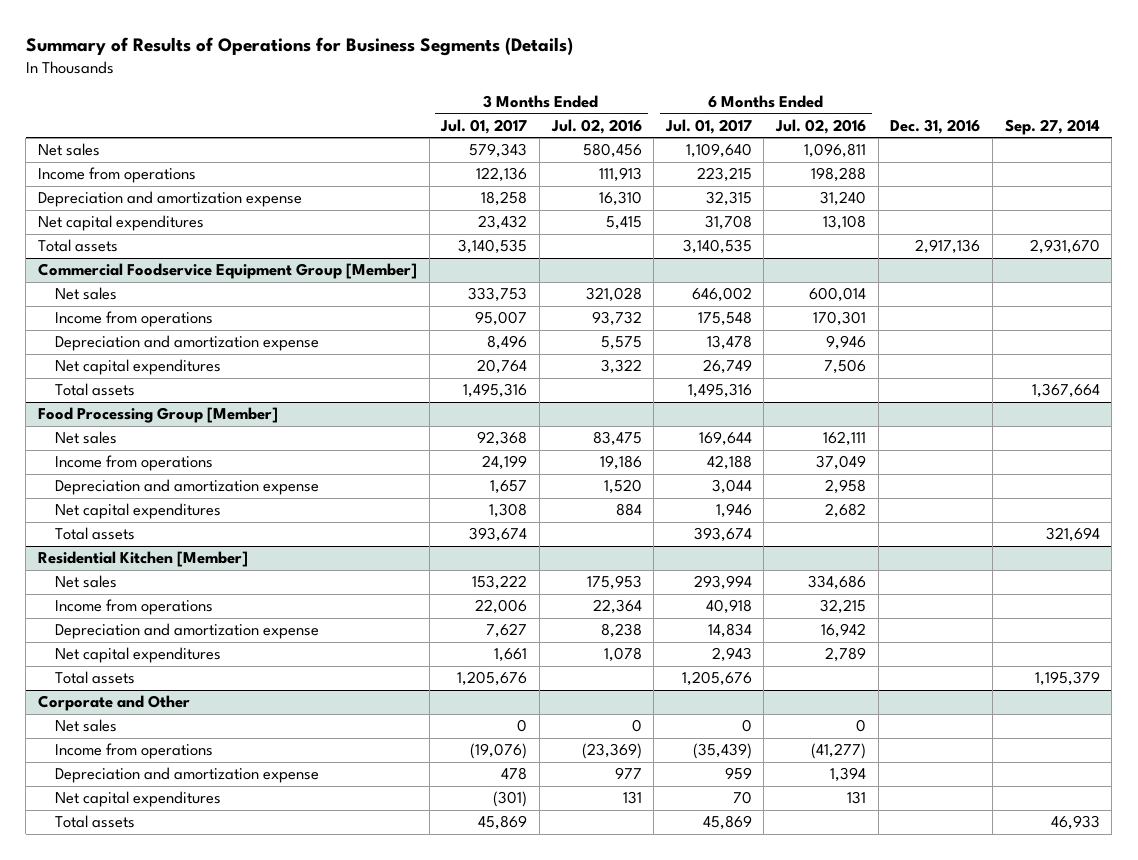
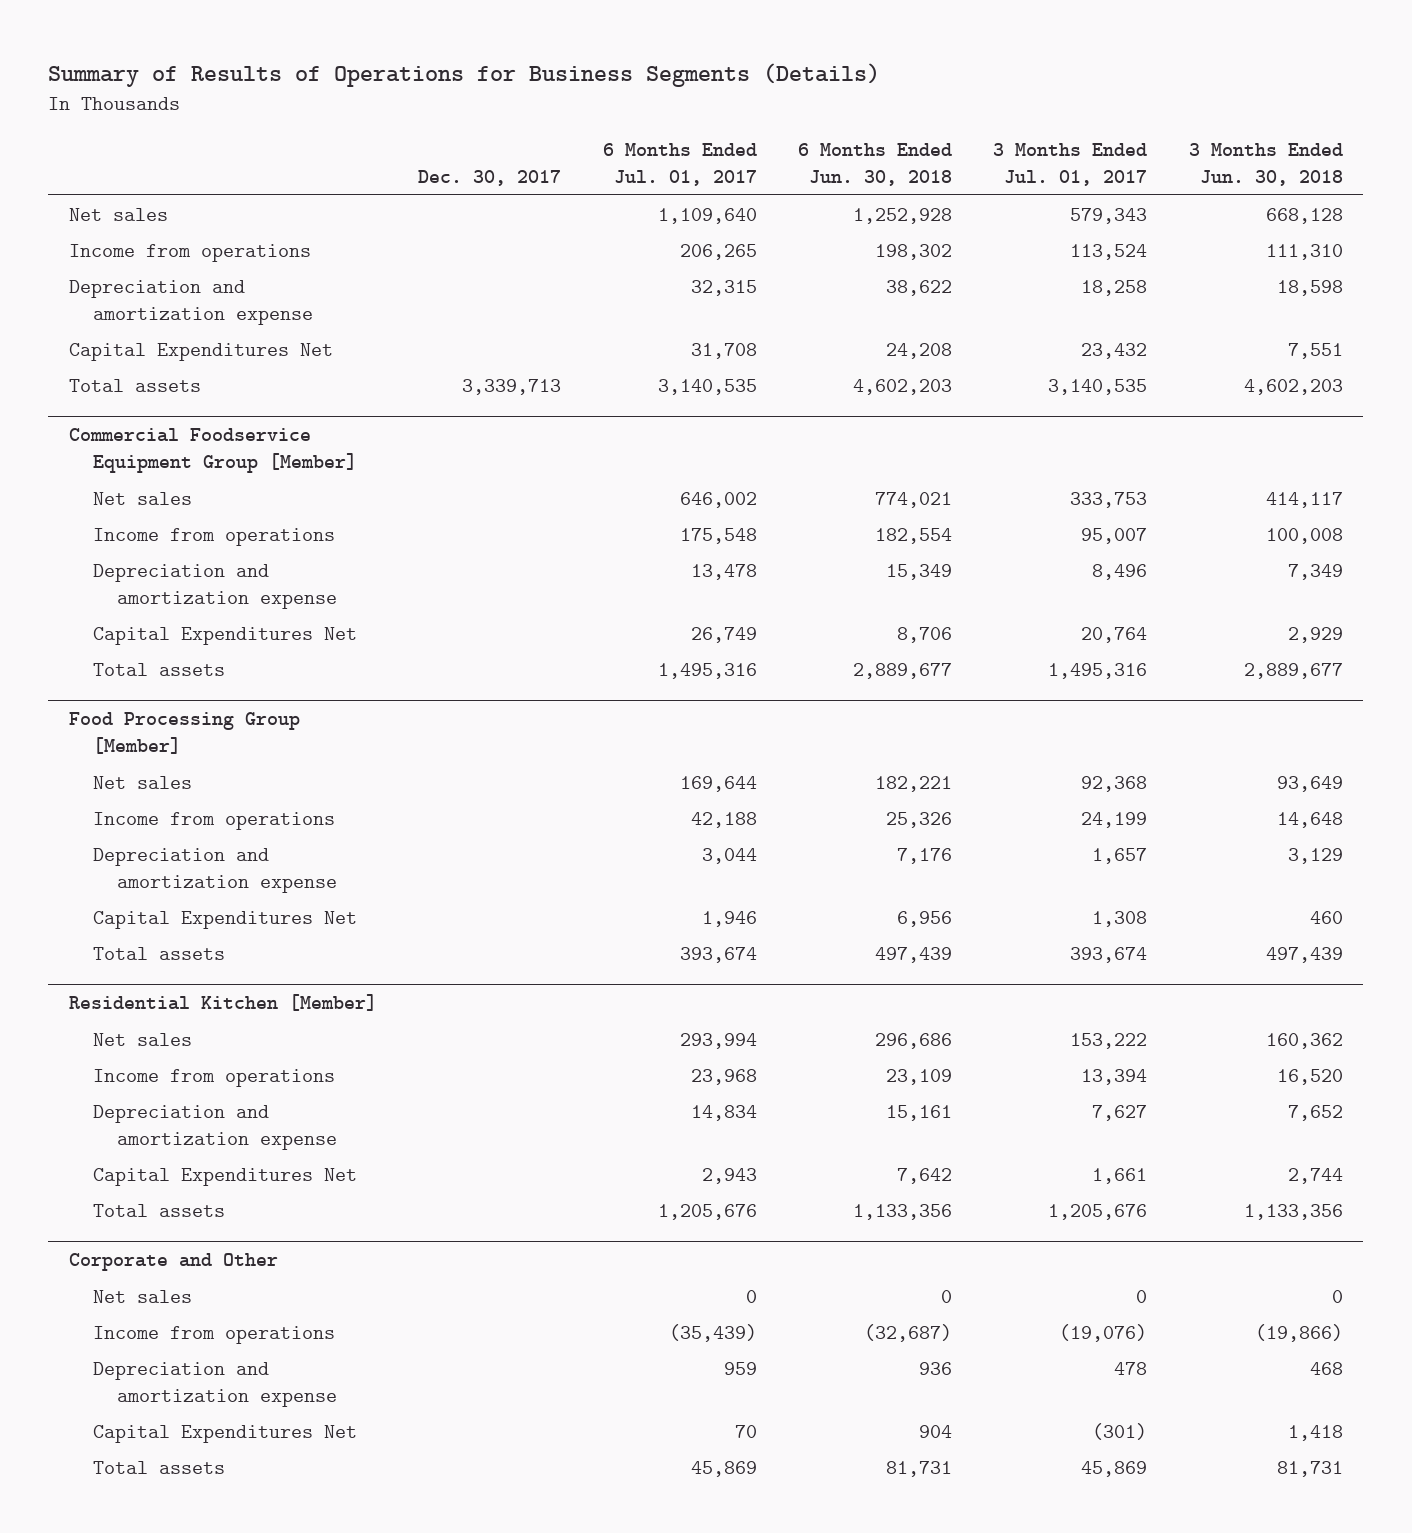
- | 3 Months Ended Jul. 01, 2017 | 3 Months Ended Jul. 02, 2016 | 6 Months Ended Jul. 01, 2017 | 6 Months Ended Jul. 02, 2016 | Dec. 31, 2016 | Sep. 27, 2014
+ | Dec. 30, 2017 | 6 Months Ended Jul. 01, 2017 | 6 Months Ended Jun. 30, 2018 | 3 Months Ended Jul. 01, 2017 | 3 Months Ended Jun. 30, 2018
- Income from operations | 122,136 | 111,913 | 223,215 | 198,288 | |
+ Income from operations | | 206,265 | 198,302 | 113,524 | 111,310
- Net capital expenditures | 23,432 | 5,415 | 31,708 | 13,108 | |
+ Capital Expenditures Net | | 31,708 | 24,208 | 23,432 | 7,551
@ Commercial Foodservice Equipment Group [Member]
- Net capital expenditures | 20,764 | 3,322 | 26,749 | 7,506 | |
+ Capital Expenditures Net | | 26,749 | 8,706 | 20,764 | 2,929
@ Food Processing Group [Member]
- Net capital expenditures | 1,308 | 884 | 1,946 | 2,682 | |
+ Capital Expenditures Net | | 1,946 | 6,956 | 1,308 | 460
@ Residential Kitchen [Member]
- Income from operations | 22,006 | 22,364 | 40,918 | 32,215 | |
+ Income from operations | | 23,968 | 23,109 | 13,394 | 16,520
- Net capital expenditures | 1,661 | 1,078 | 2,943 | 2,789 | |
+ Capital Expenditures Net | | 2,943 | 7,642 | 1,661 | 2,744
@ Corporate and Other
- Net capital expenditures | (301) | 131 | 70 | 131 | |
+ Capital Expenditures Net | | 70 | 904 | (301) | 1,418

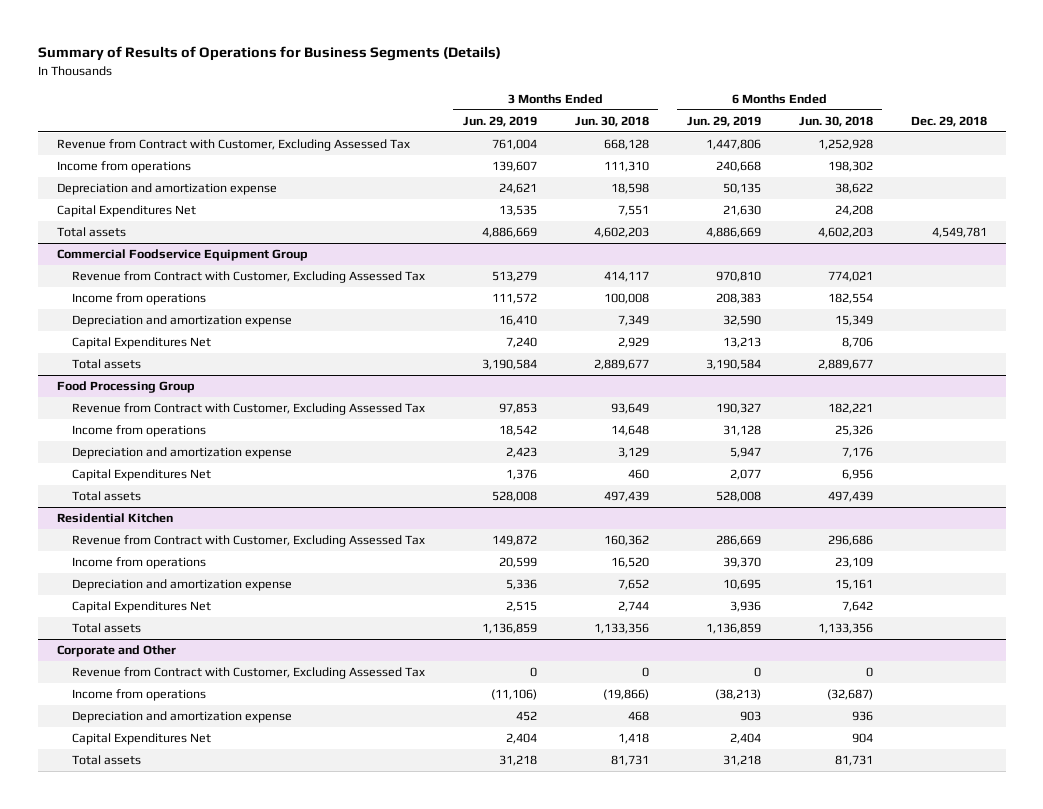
- | Dec. 30, 2017 | 6 Months Ended Jul. 01, 2017 | 6 Months Ended Jun. 30, 2018 | 3 Months Ended Jul. 01, 2017 | 3 Months Ended Jun. 30, 2018
+ | 3 Months Ended Jun. 29, 2019 | 3 Months Ended Jun. 30, 2018 | 6 Months Ended Jun. 29, 2019 | 6 Months Ended Jun. 30, 2018 | Dec. 29, 2018
- Net sales | | 1,109,640 | 1,252,928 | 579,343 | 668,128
+ Revenue from Contract with Customer, Excluding Assessed Tax | 761,004 | 668,128 | 1,447,806 | 1,252,928 |
- Commercial Foodservice Equipment Group [Member]
- Net sales | | 646,002 | 774,021 | 333,753 | 414,117
+ Commercial Foodservice Equipment Group
+ Revenue from Contract with Customer, Excluding Assessed Tax | 513,279 | 414,117 | 970,810 | 774,021 |
- Food Processing Group [Member]
- Net sales | | 169,644 | 182,221 | 92,368 | 93,649
+ Food Processing Group
+ Revenue from Contract with Customer, Excluding Assessed Tax | 97,853 | 93,649 | 190,327 | 182,221 |
- Residential Kitchen [Member]
- Net sales | | 293,994 | 296,686 | 153,222 | 160,362
+ Residential Kitchen
+ Revenue from Contract with Customer, Excluding Assessed Tax | 149,872 | 160,362 | 286,669 | 296,686 |
@ Corporate and Other
- Net sales | | 0 | 0 | 0 | 0
+ Revenue from Contract with Customer, Excluding Assessed Tax | 0 | 0 | 0 | 0 |

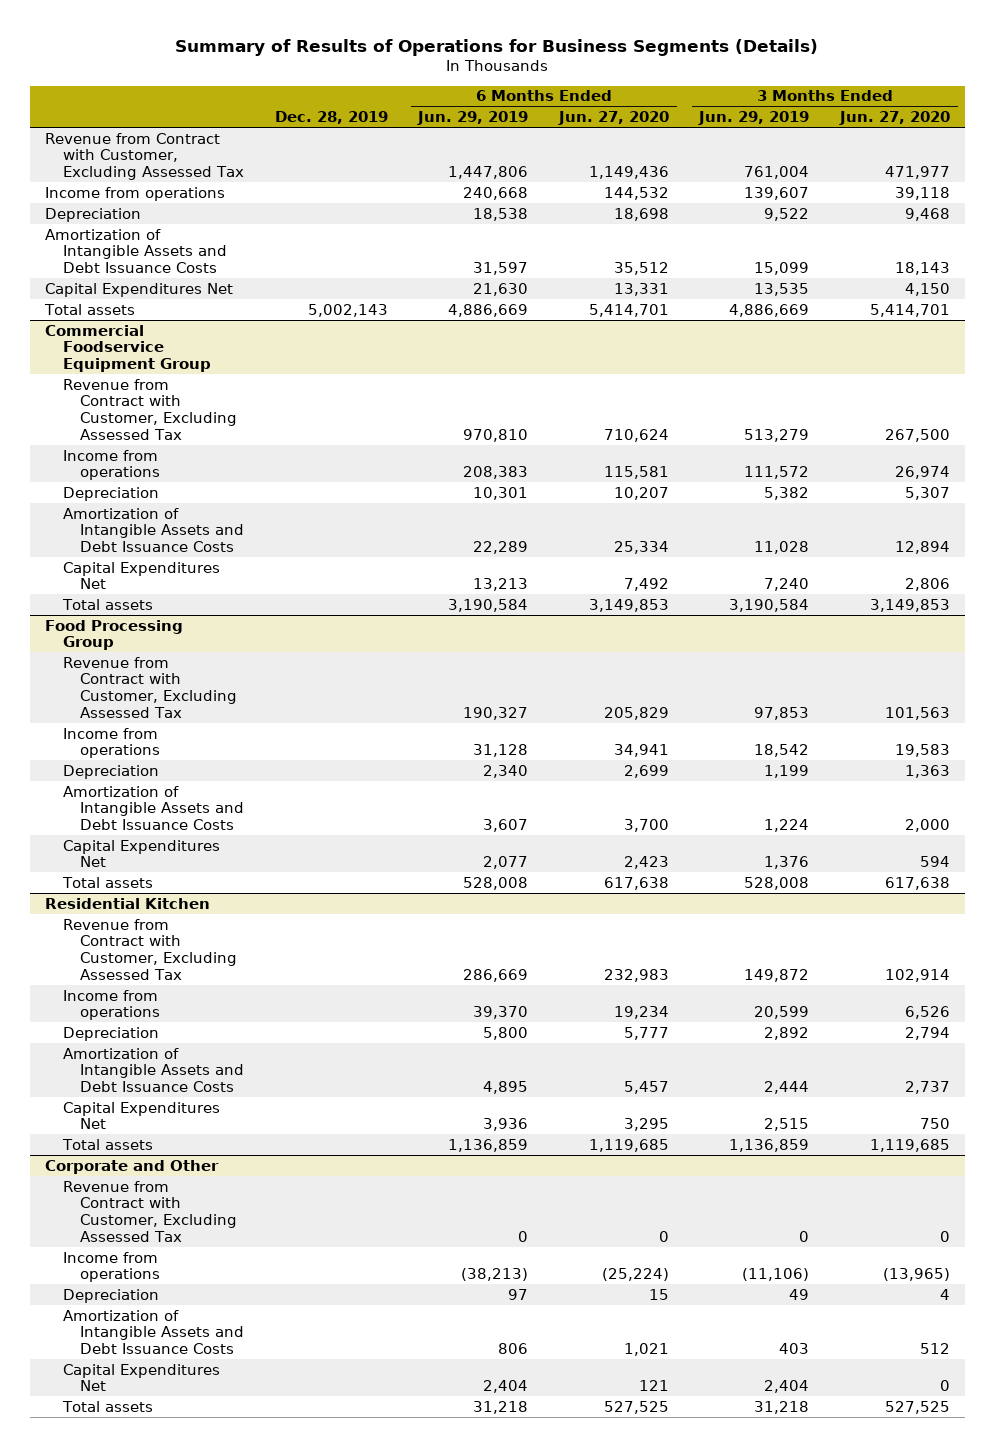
- | 3 Months Ended Jun. 29, 2019 | 3 Months Ended Jun. 30, 2018 | 6 Months Ended Jun. 29, 2019 | 6 Months Ended Jun. 30, 2018 | Dec. 29, 2018
+ | Dec. 28, 2019 | 6 Months Ended Jun. 29, 2019 | 6 Months Ended Jun. 27, 2020 | 3 Months Ended Jun. 29, 2019 | 3 Months Ended Jun. 27, 2020
- Depreciation and amortization expense | 24,621 | 18,598 | 50,135 | 38,622 |
+ Depreciation | | 18,538 | 18,698 | 9,522 | 9,468
+ Amortization of Intangible Assets and Debt Issuance Costs | | 31,597 | 35,512 | 15,099 | 18,143
@ Commercial Foodservice Equipment Group
- Depreciation and amortization expense | 16,410 | 7,349 | 32,590 | 15,349 |
+ Depreciation | | 10,301 | 10,207 | 5,382 | 5,307
+ Amortization of Intangible Assets and Debt Issuance Costs | | 22,289 | 25,334 | 11,028 | 12,894
@ Food Processing Group
- Depreciation and amortization expense | 2,423 | 3,129 | 5,947 | 7,176 |
+ Depreciation | | 2,340 | 2,699 | 1,199 | 1,363
+ Amortization of Intangible Assets and Debt Issuance Costs | | 3,607 | 3,700 | 1,224 | 2,000
@ Residential Kitchen
- Depreciation and amortization expense | 5,336 | 7,652 | 10,695 | 15,161 |
+ Depreciation | | 5,800 | 5,777 | 2,892 | 2,794
+ Amortization of Intangible Assets and Debt Issuance Costs | | 4,895 | 5,457 | 2,444 | 2,737
@ Corporate and Other
- Depreciation and amortization expense | 452 | 468 | 903 | 936 |
+ Depreciation | | 97 | 15 | 49 | 4
+ Amortization of Intangible Assets and Debt Issuance Costs | | 806 | 1,021 | 403 | 512

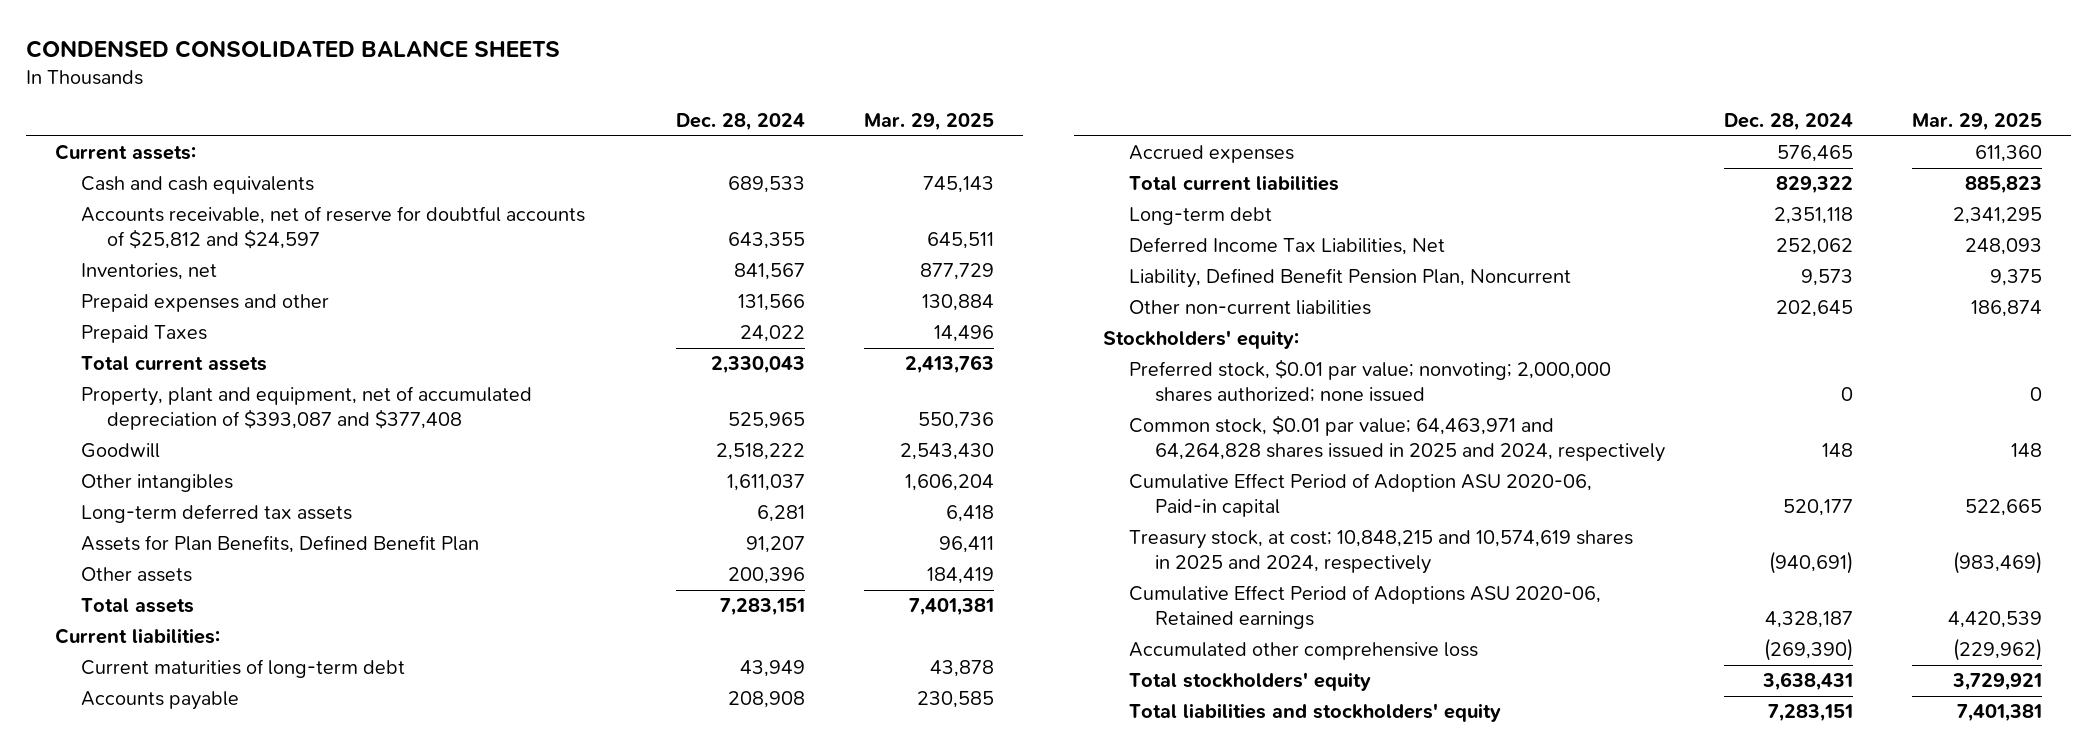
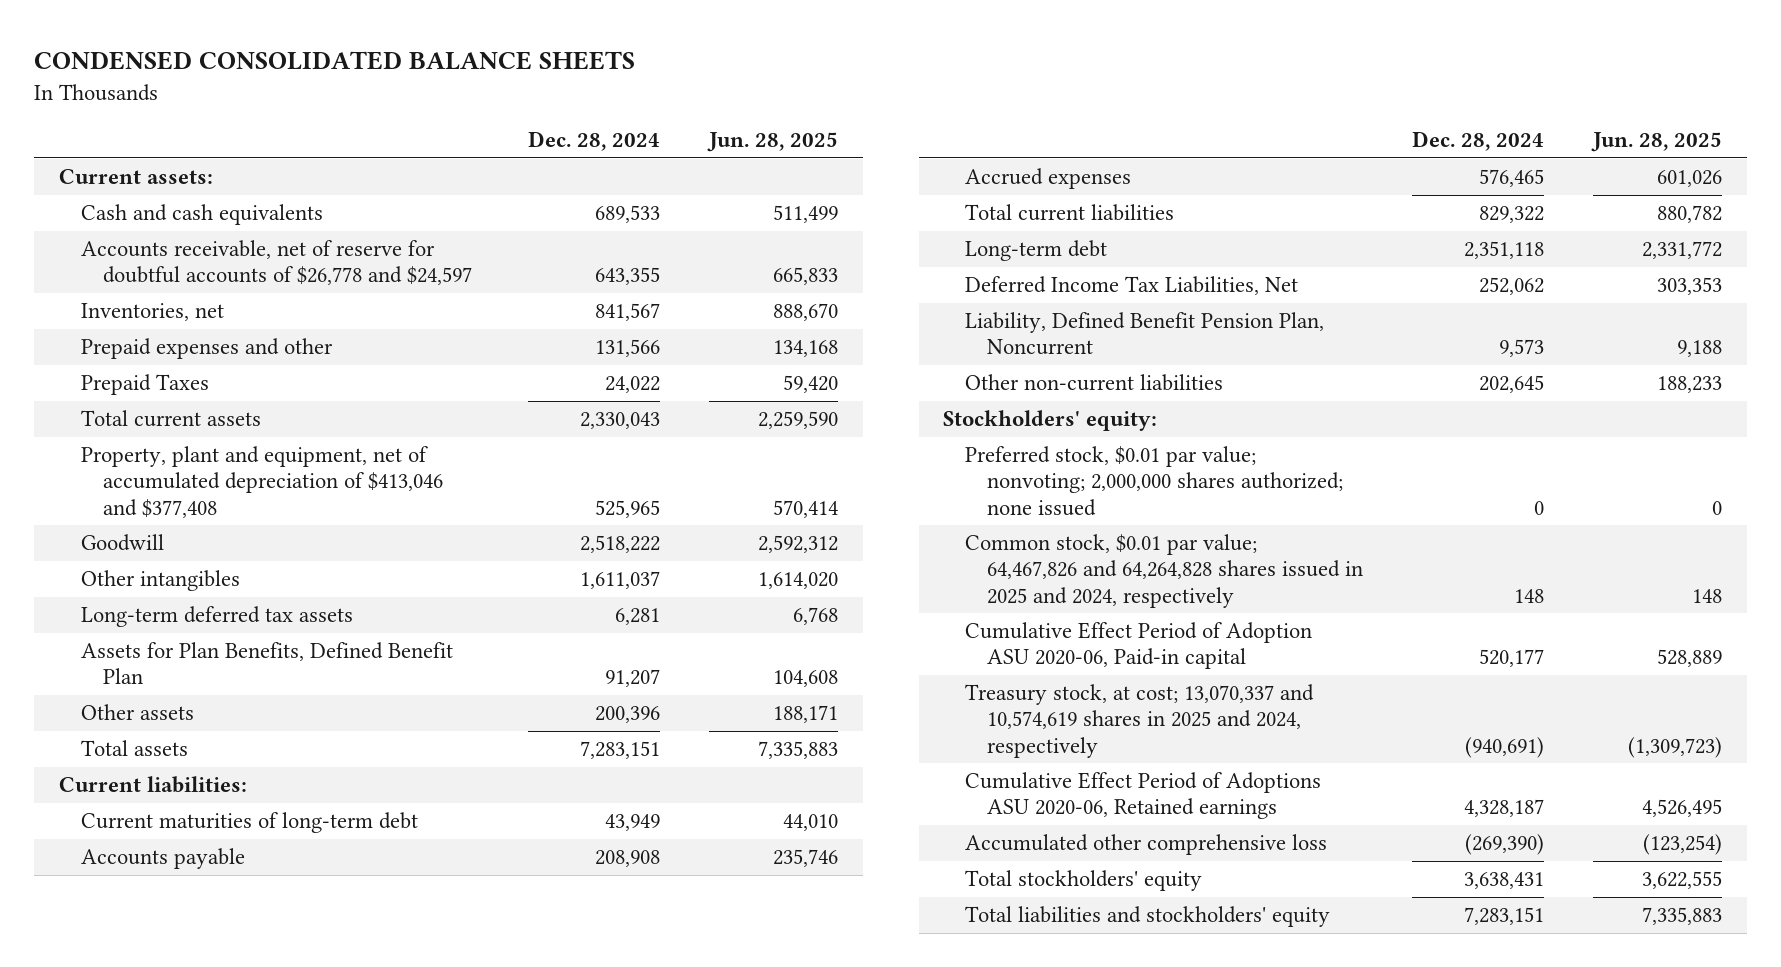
- | Dec. 28, 2024 | Mar. 29, 2025
+ | Dec. 28, 2024 | Jun. 28, 2025
- Accounts receivable, net of reserve for doubtful accounts of $25,812 and $24,597 | 643,355 | 645,511
+ Accounts receivable, net of reserve for doubtful accounts of $26,778 and $24,597 | 643,355 | 665,833
- Property, plant and equipment, net of accumulated depreciation of $393,087 and $377,408 | 525,965 | 550,736
+ Property, plant and equipment, net of accumulated depreciation of $413,046 and $377,408 | 525,965 | 570,414
- Common stock, $0.01 par value; 64,463,971 and 64,264,828 shares issued in 2025 and 2024, respectively | 148 | 148
+ Common stock, $0.01 par value; 64,467,826 and 64,264,828 shares issued in 2025 and 2024, respectively | 148 | 148
- Treasury stock, at cost; 10,848,215 and 10,574,619 shares in 2025 and 2024, respectively | (940,691) | (983,469)
+ Treasury stock, at cost; 13,070,337 and 10,574,619 shares in 2025 and 2024, respectively | (940,691) | (1,309,723)

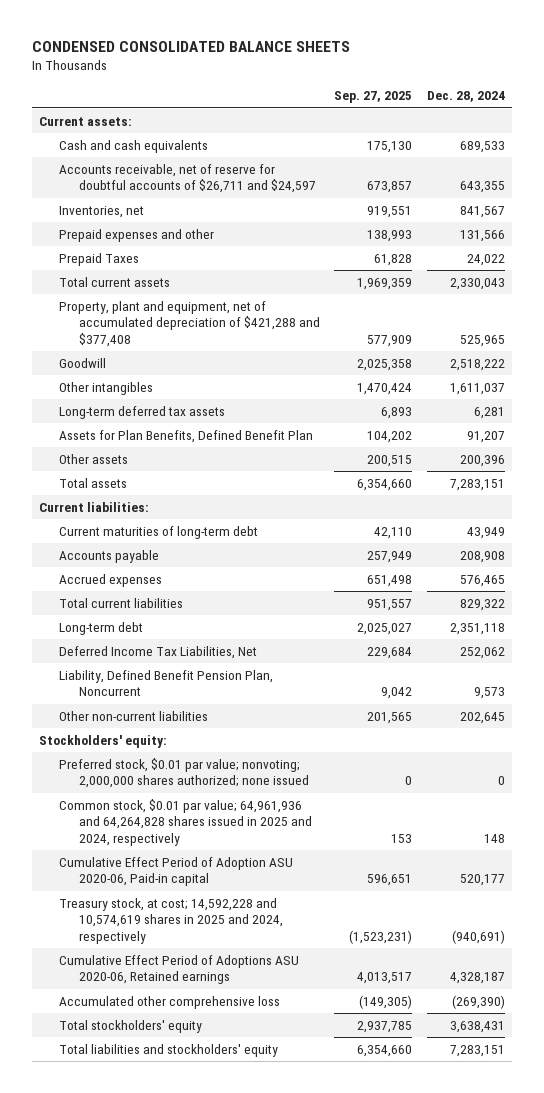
- | Dec. 28, 2024 | Jun. 28, 2025
+ | Sep. 27, 2025 | Dec. 28, 2024
- Accounts receivable, net of reserve for doubtful accounts of $26,778 and $24,597 | 643,355 | 665,833
+ Accounts receivable, net of reserve for doubtful accounts of $26,711 and $24,597 | 673,857 | 643,355
- Property, plant and equipment, net of accumulated depreciation of $413,046 and $377,408 | 525,965 | 570,414
+ Property, plant and equipment, net of accumulated depreciation of $421,288 and $377,408 | 577,909 | 525,965
- Common stock, $0.01 par value; 64,467,826 and 64,264,828 shares issued in 2025 and 2024, respectively | 148 | 148
+ Common stock, $0.01 par value; 64,961,936 and 64,264,828 shares issued in 2025 and 2024, respectively | 153 | 148
- Treasury stock, at cost; 13,070,337 and 10,574,619 shares in 2025 and 2024, respectively | (940,691) | (1,309,723)
+ Treasury stock, at cost; 14,592,228 and 10,574,619 shares in 2025 and 2024, respectively | (1,523,231) | (940,691)

